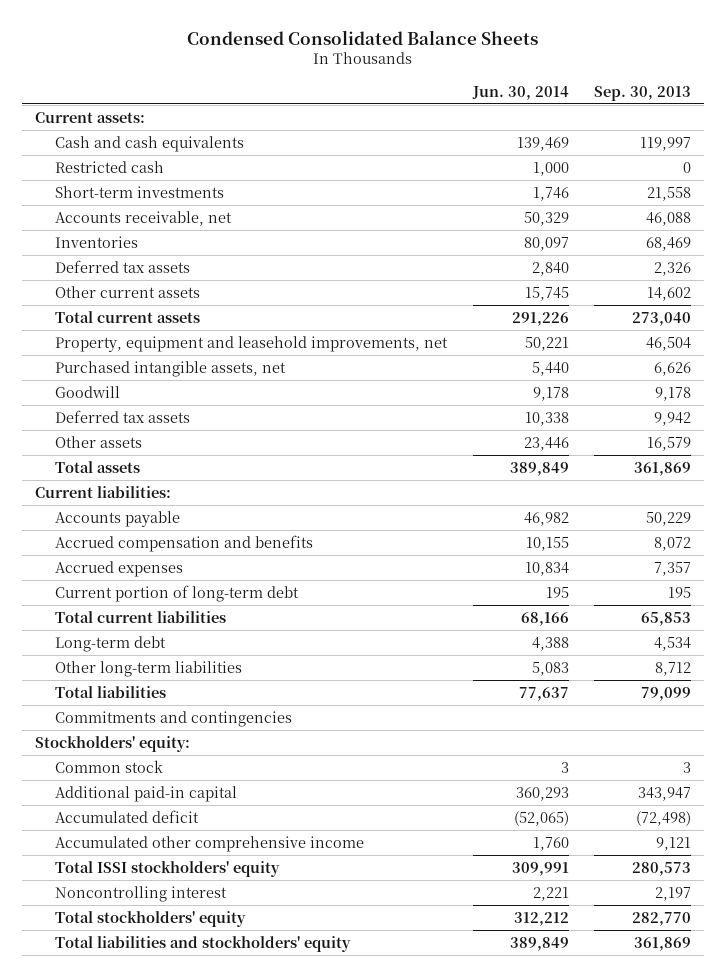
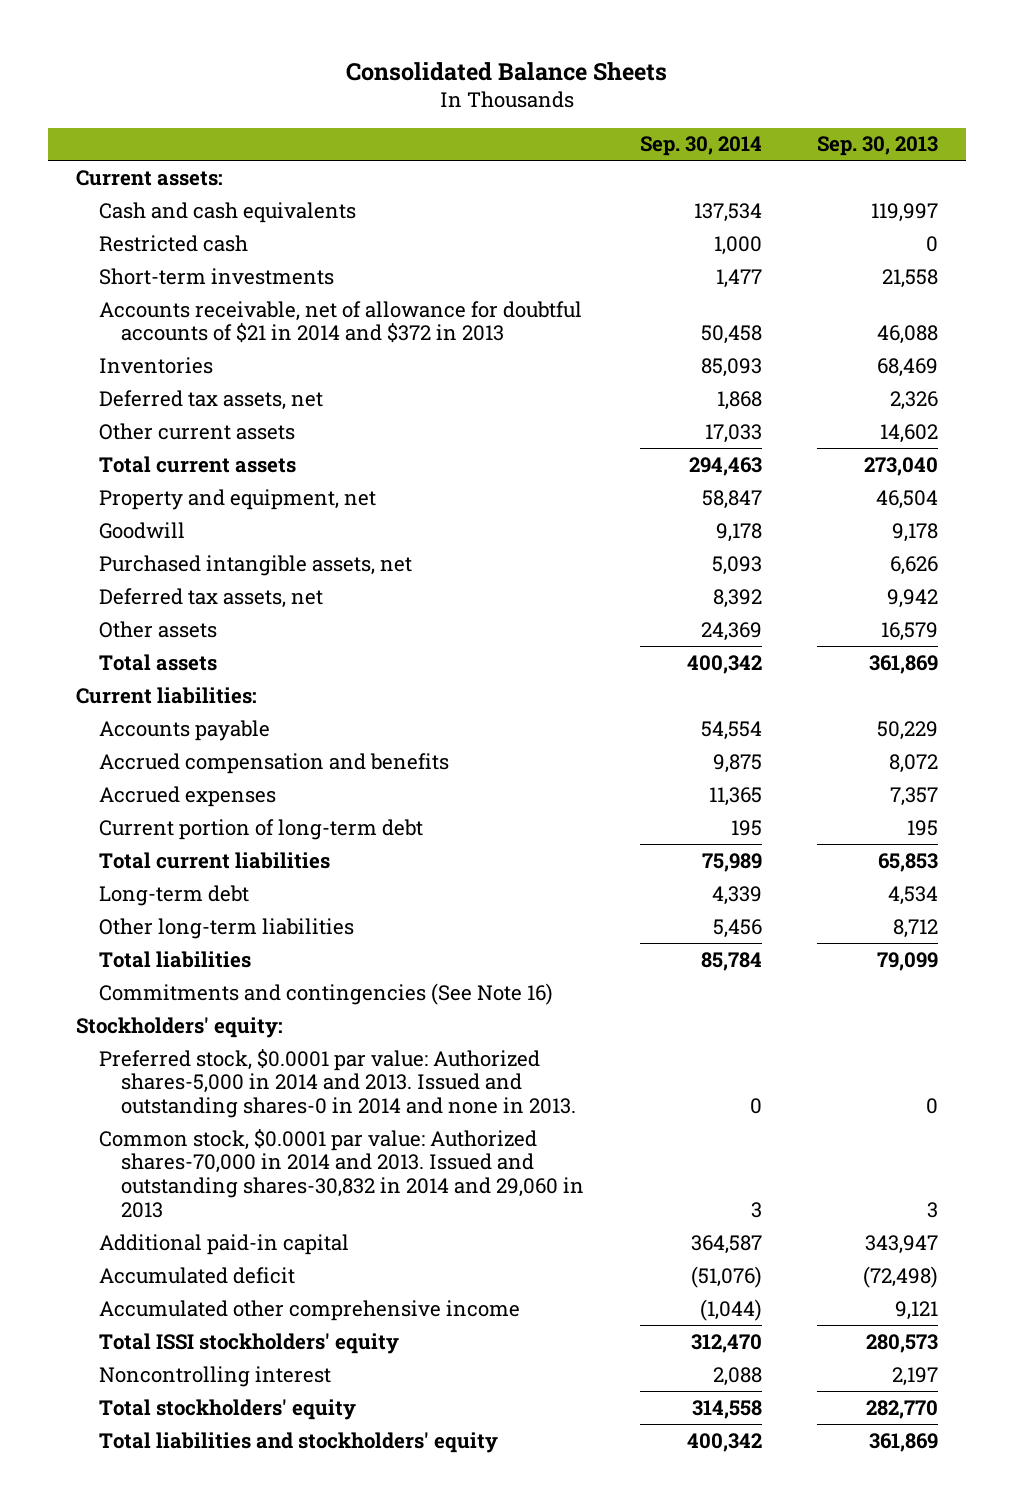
- Condensed Consolidated Balance Sheets
+ Consolidated Balance Sheets
- | Jun. 30, 2014 | Sep. 30, 2013
+ | Sep. 30, 2014 | Sep. 30, 2013
- Accounts receivable, net | 50,329 | 46,088
+ Accounts receivable, net of allowance for doubtful accounts of $21 in 2014 and $372 in 2013 | 50,458 | 46,088
- Deferred tax assets | 2,840 | 2,326
+ Deferred tax assets, net | 1,868 | 2,326
- Property, equipment and leasehold improvements, net | 50,221 | 46,504
+ Property and equipment, net | 58,847 | 46,504
- Deferred tax assets | 10,338 | 9,942
moved down: Purchased intangible assets, net | 5,093 | 6,626
+ Deferred tax assets, net | 8,392 | 9,942
- Commitments and contingencies
+ Commitments and contingencies (See Note 16)
- Common stock | 3 | 3
+ Preferred stock, $0.0001 par value: Authorized shares-5,000 in 2014 and 2013. Issued and outstanding shares-0 in 2014 and none in 2013. | 0 | 0
+ Common stock, $0.0001 par value: Authorized shares-70,000 in 2014 and 2013. Issued and outstanding shares-30,832 in 2014 and 29,060 in 2013 | 3 | 3

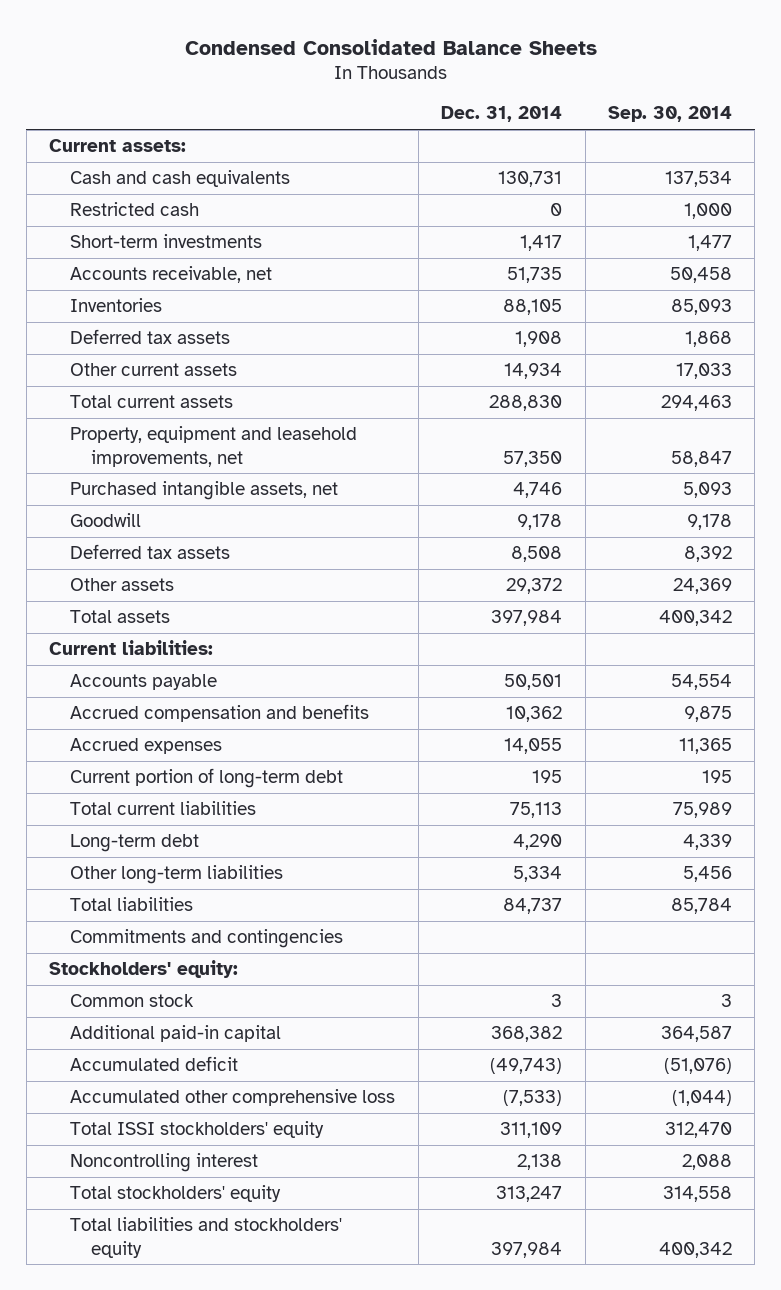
- Consolidated Balance Sheets
+ Condensed Consolidated Balance Sheets
- | Sep. 30, 2014 | Sep. 30, 2013
+ | Dec. 31, 2014 | Sep. 30, 2014
- Accounts receivable, net of allowance for doubtful accounts of $21 in 2014 and $372 in 2013 | 50,458 | 46,088
+ Accounts receivable, net | 51,735 | 50,458
- Deferred tax assets, net | 1,868 | 2,326
+ Deferred tax assets | 1,908 | 1,868
- Property and equipment, net | 58,847 | 46,504
+ Property, equipment and leasehold improvements, net | 57,350 | 58,847
- Deferred tax assets, net | 8,392 | 9,942
moved down: Goodwill | 9,178 | 9,178
+ Deferred tax assets | 8,508 | 8,392
- Commitments and contingencies (See Note 16)
+ Commitments and contingencies
- Preferred stock, $0.0001 par value: Authorized shares-5,000 in 2014 and 2013. Issued and outstanding shares-0 in 2014 and none in 2013. | 0 | 0
- Common stock, $0.0001 par value: Authorized shares-70,000 in 2014 and 2013. Issued and outstanding shares-30,832 in 2014 and 29,060 in 2013 | 3 | 3
+ Common stock | 3 | 3
- Accumulated other comprehensive income | (1,044) | 9,121
+ Accumulated other comprehensive loss | (7,533) | (1,044)

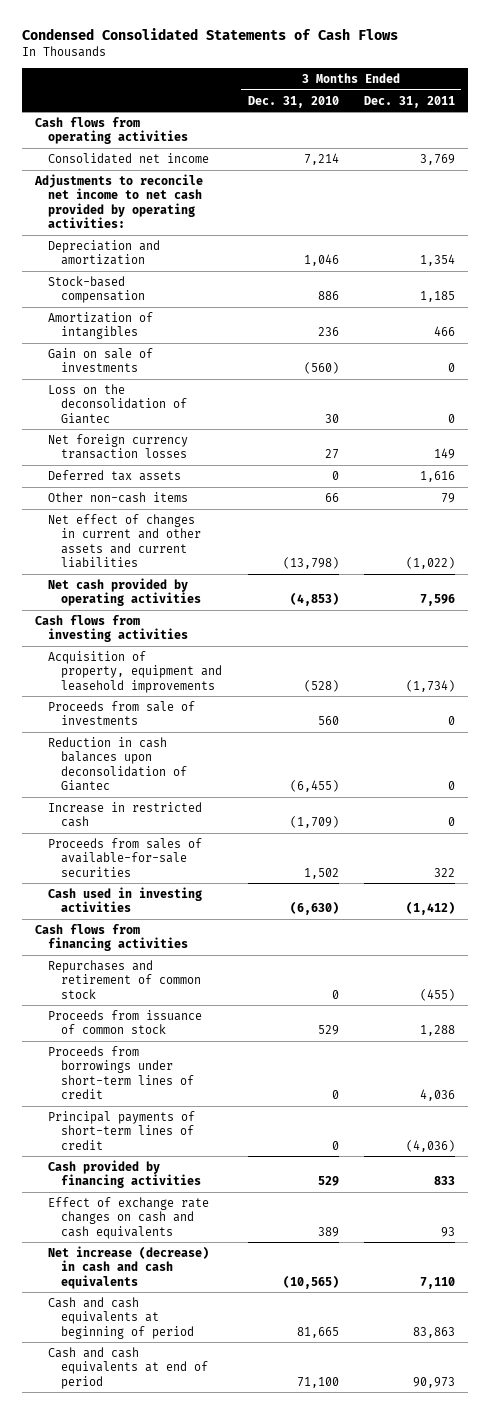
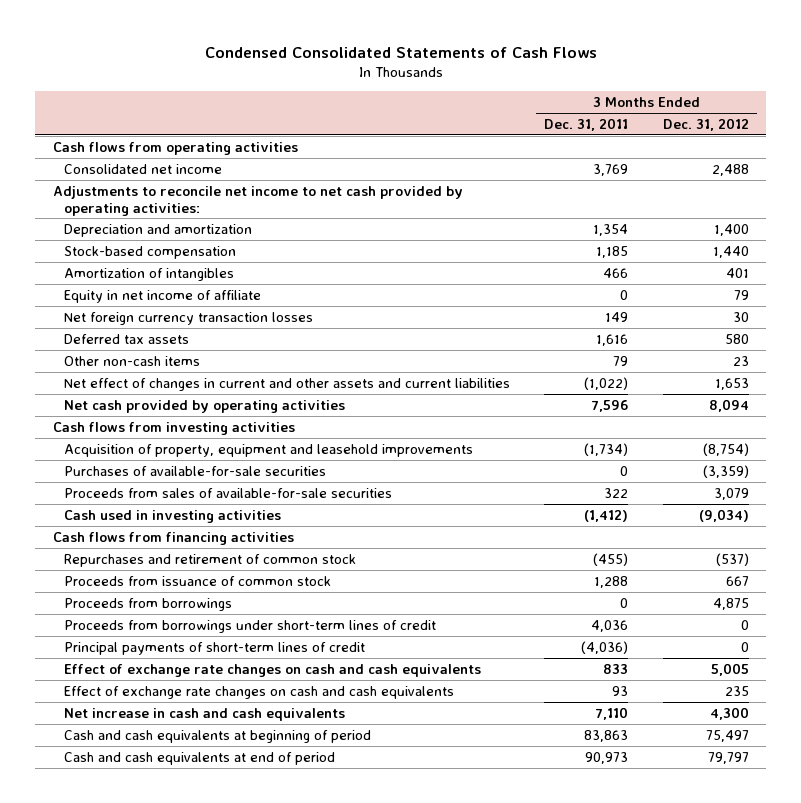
- | 3 Months Ended Dec. 31, 2010 | 3 Months Ended Dec. 31, 2011
+ | 3 Months Ended Dec. 31, 2011 | 3 Months Ended Dec. 31, 2012
- Gain on sale of investments | (560) | 0
- Loss on the deconsolidation of Giantec | 30 | 0
+ Equity in net income of affiliate | 0 | 79
- Proceeds from sale of investments | 560 | 0
- Reduction in cash balances upon deconsolidation of Giantec | (6,455) | 0
- Increase in restricted cash | (1,709) | 0
+ Purchases of available-for-sale securities | 0 | (3,359)
+ Proceeds from borrowings | 0 | 4,875
- Cash provided by financing activities | 529 | 833
+ Effect of exchange rate changes on cash and cash equivalents | 833 | 5,005
- Net increase (decrease) in cash and cash equivalents | (10,565) | 7,110
+ Net increase in cash and cash equivalents | 7,110 | 4,300

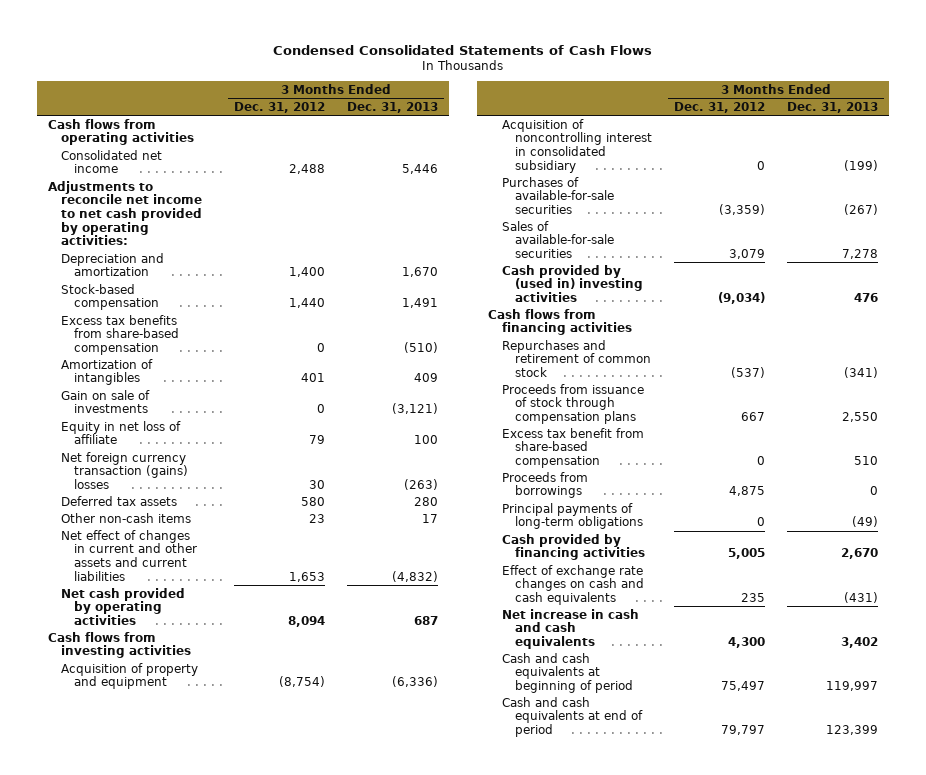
- | 3 Months Ended Dec. 31, 2011 | 3 Months Ended Dec. 31, 2012
+ | 3 Months Ended Dec. 31, 2012 | 3 Months Ended Dec. 31, 2013
+ Excess tax benefits from share-based compensation | 0 | (510)
- Equity in net income of affiliate | 0 | 79
- Net foreign currency transaction losses | 149 | 30
+ Gain on sale of investments | 0 | (3,121)
+ Equity in net loss of affiliate | 79 | 100
+ Net foreign currency transaction (gains) losses | 30 | (263)
- Acquisition of property, equipment and leasehold improvements | (1,734) | (8,754)
+ Acquisition of property and equipment | (8,754) | (6,336)
+ Acquisition of noncontrolling interest in consolidated subsidiary | 0 | (199)
- Proceeds from sales of available-for-sale securities | 322 | 3,079
- Cash used in investing activities | (1,412) | (9,034)
+ Sales of available-for-sale securities | 3,079 | 7,278
+ Cash provided by (used in) investing activities | (9,034) | 476
- Proceeds from issuance of common stock | 1,288 | 667
+ Proceeds from issuance of stock through compensation plans | 667 | 2,550
+ Excess tax benefit from share-based compensation | 0 | 510
- Proceeds from borrowings under short-term lines of credit | 4,036 | 0
- Principal payments of short-term lines of credit | (4,036) | 0
- Effect of exchange rate changes on cash and cash equivalents | 833 | 5,005
+ Principal payments of long-term obligations | 0 | (49)
+ Cash provided by financing activities | 5,005 | 2,670

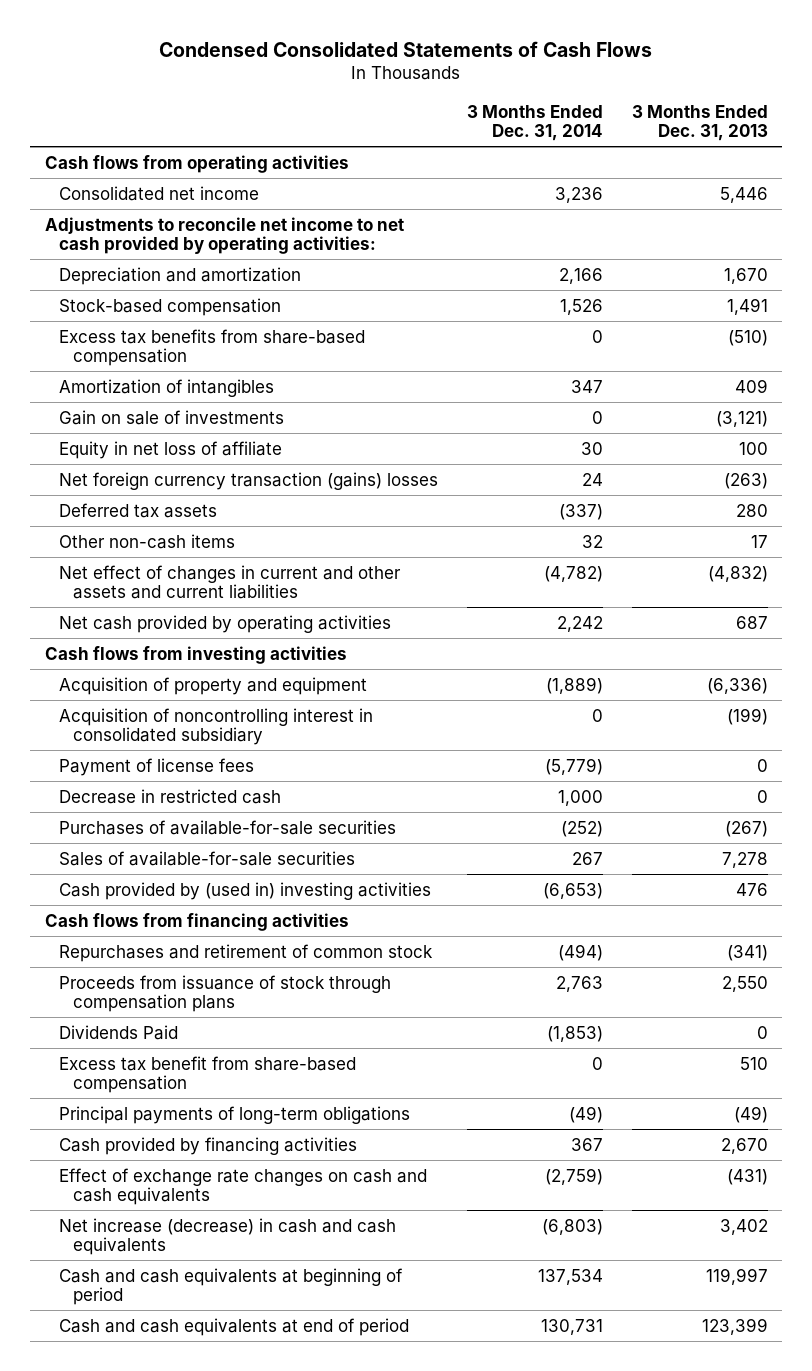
- | 3 Months Ended Dec. 31, 2012 | 3 Months Ended Dec. 31, 2013
+ | 3 Months Ended Dec. 31, 2014 | 3 Months Ended Dec. 31, 2013
+ Payment of license fees | (5,779) | 0
+ Decrease in restricted cash | 1,000 | 0
+ Dividends Paid | (1,853) | 0
- Proceeds from borrowings | 4,875 | 0
- Net increase in cash and cash equivalents | 4,300 | 3,402
+ Net increase (decrease) in cash and cash equivalents | (6,803) | 3,402

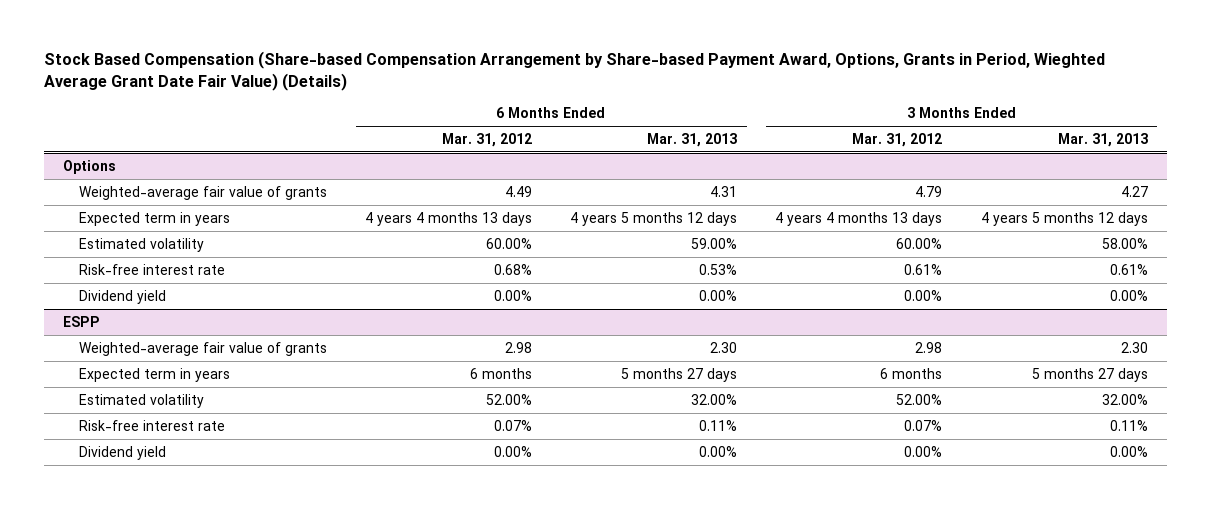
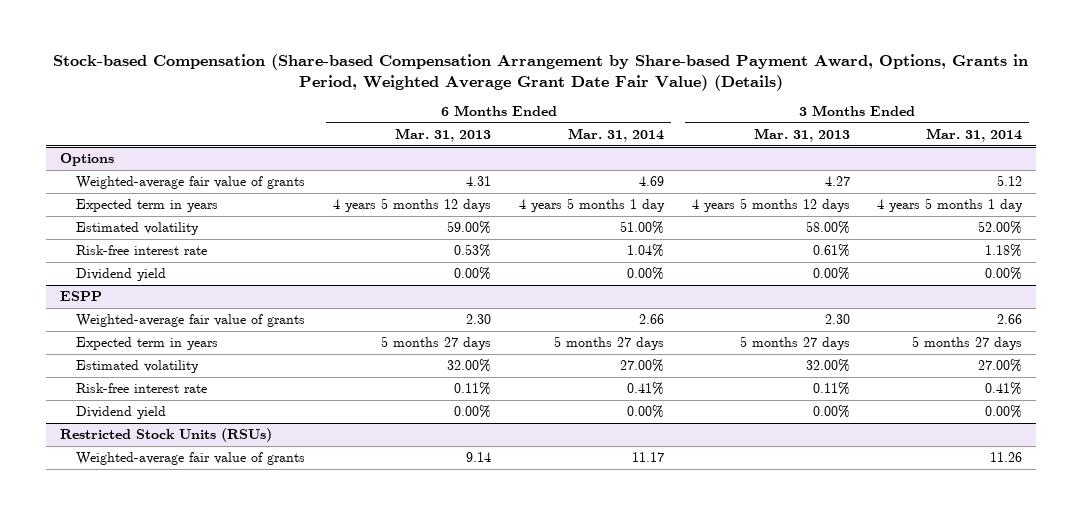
- Stock Based Compensation (Share-based Compensation Arrangement by Share-based Payment Award, Options, Grants in Period, Wieghted Average Grant Date Fair Value) (Details)
+ Stock-based Compensation (Share-based Compensation Arrangement by Share-based Payment Award, Options, Grants in Period, Weighted Average Grant Date Fair Value) (Details)
- | 6 Months Ended Mar. 31, 2012 | 6 Months Ended Mar. 31, 2013 | 3 Months Ended Mar. 31, 2012 | 3 Months Ended Mar. 31, 2013
+ | 6 Months Ended Mar. 31, 2013 | 6 Months Ended Mar. 31, 2014 | 3 Months Ended Mar. 31, 2013 | 3 Months Ended Mar. 31, 2014
+ Restricted Stock Units (RSUs)
+ Weighted-average fair value of grants | 9.14 | 11.17 | | 11.26

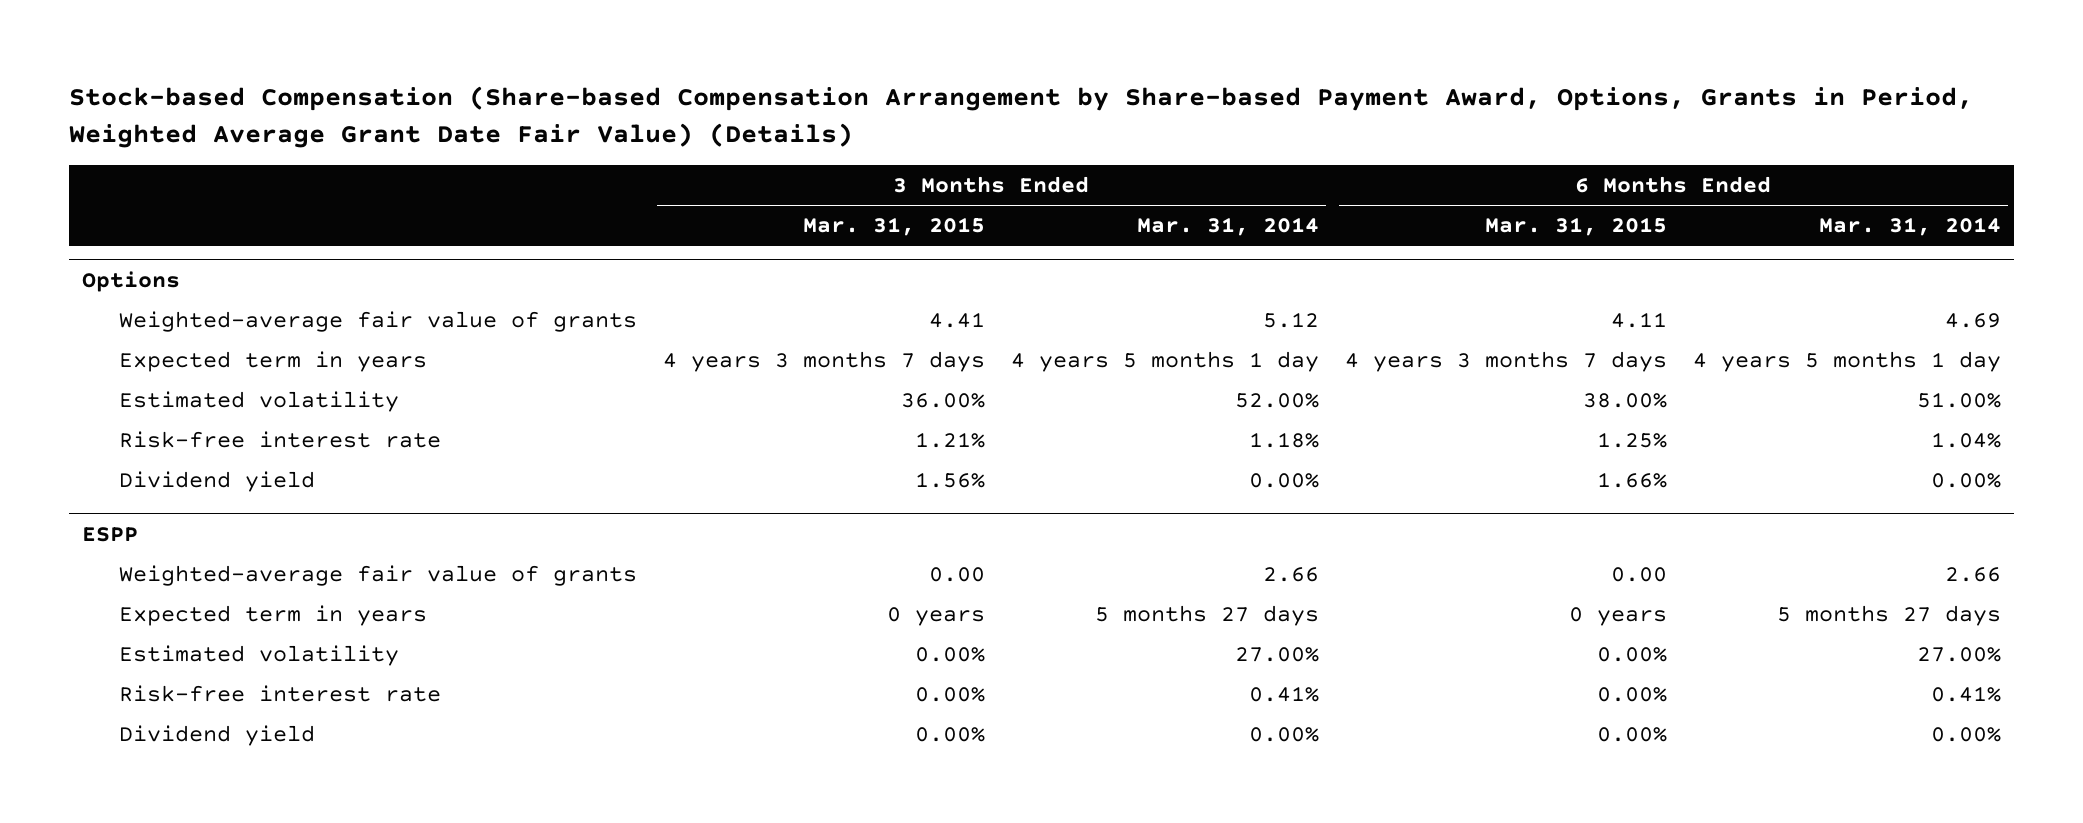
- | 6 Months Ended Mar. 31, 2013 | 6 Months Ended Mar. 31, 2014 | 3 Months Ended Mar. 31, 2013 | 3 Months Ended Mar. 31, 2014
+ | 3 Months Ended Mar. 31, 2015 | 3 Months Ended Mar. 31, 2014 | 6 Months Ended Mar. 31, 2015 | 6 Months Ended Mar. 31, 2014
- Restricted Stock Units (RSUs)
- Weighted-average fair value of grants | 9.14 | 11.17 | | 11.26

